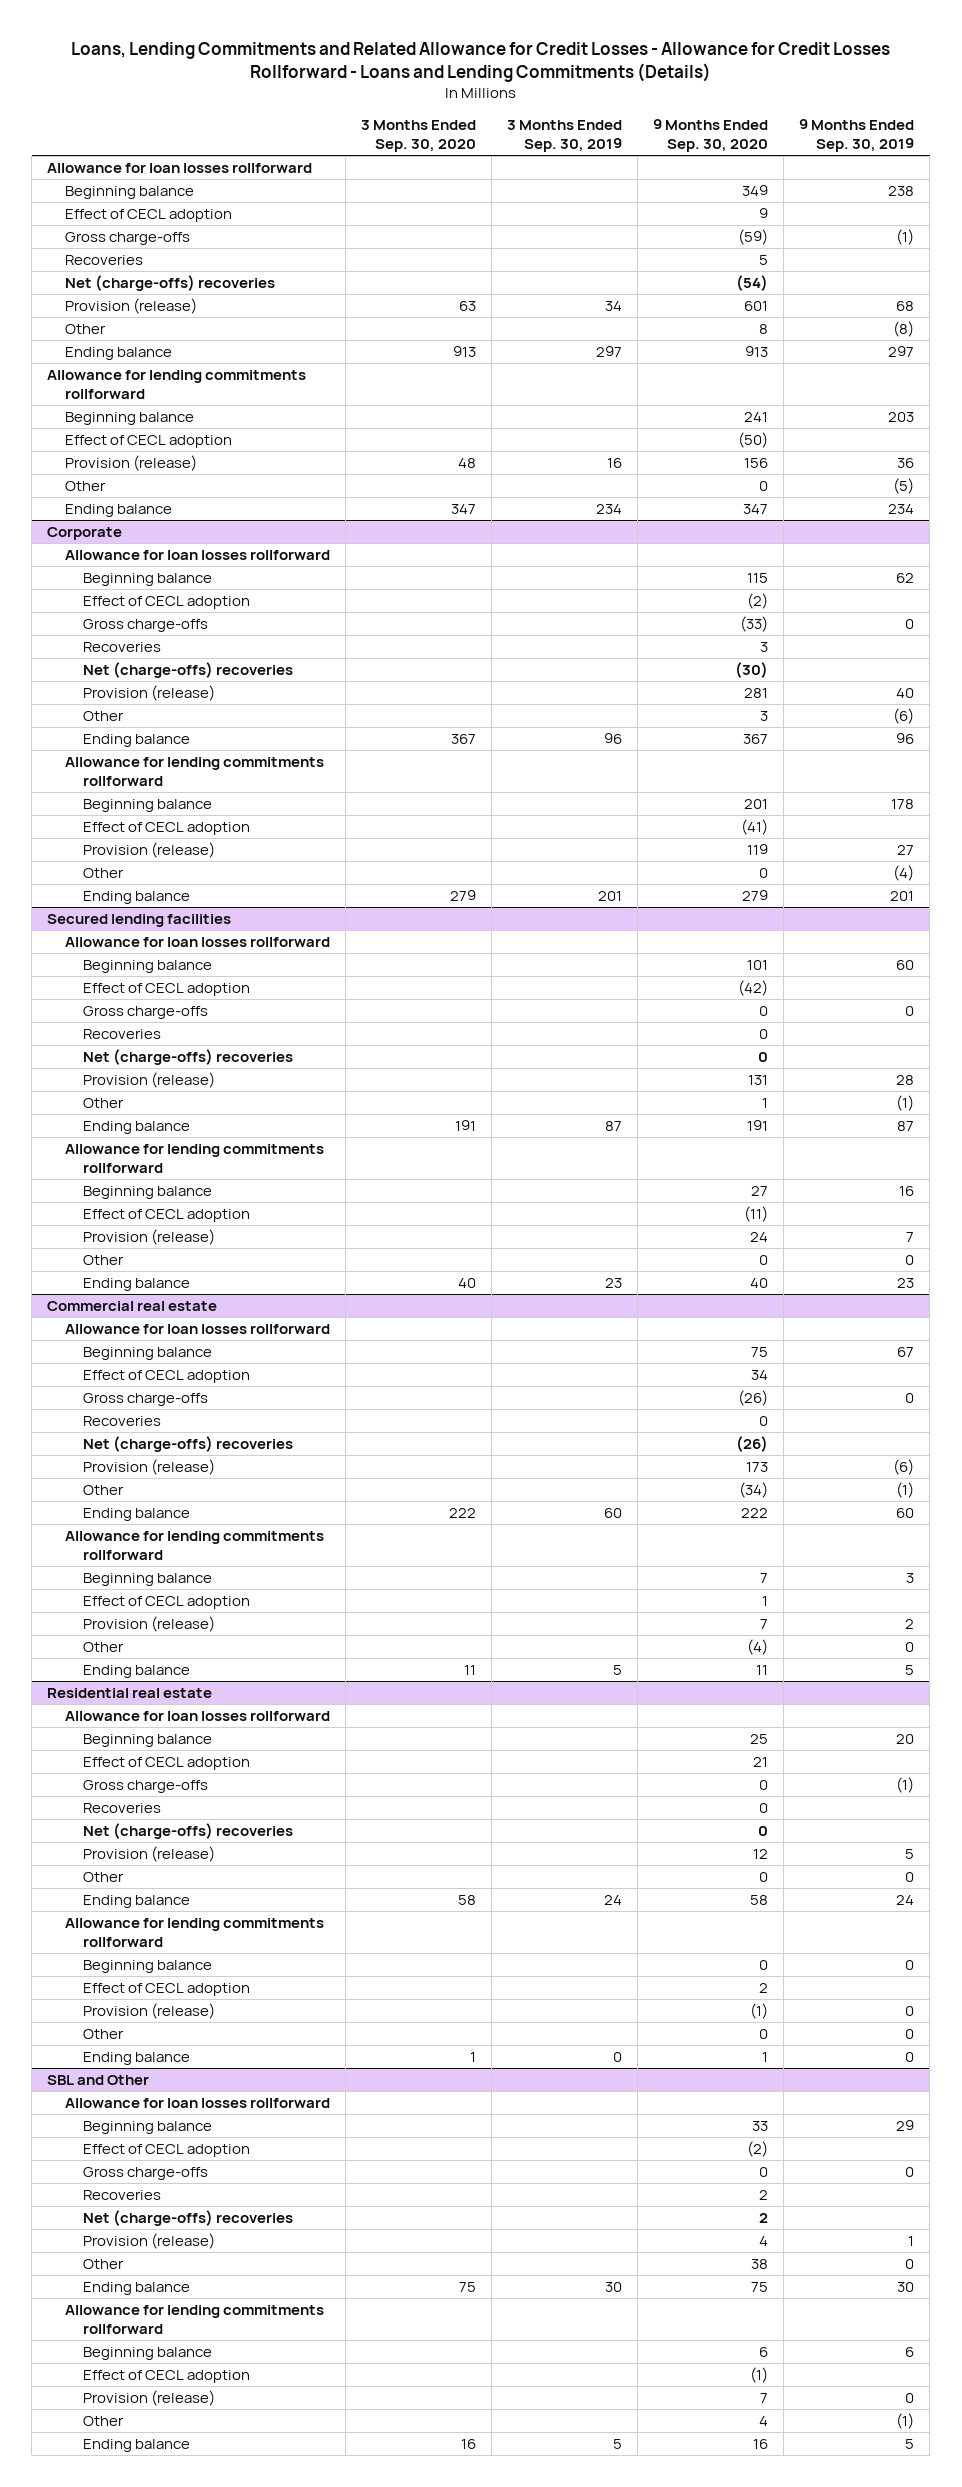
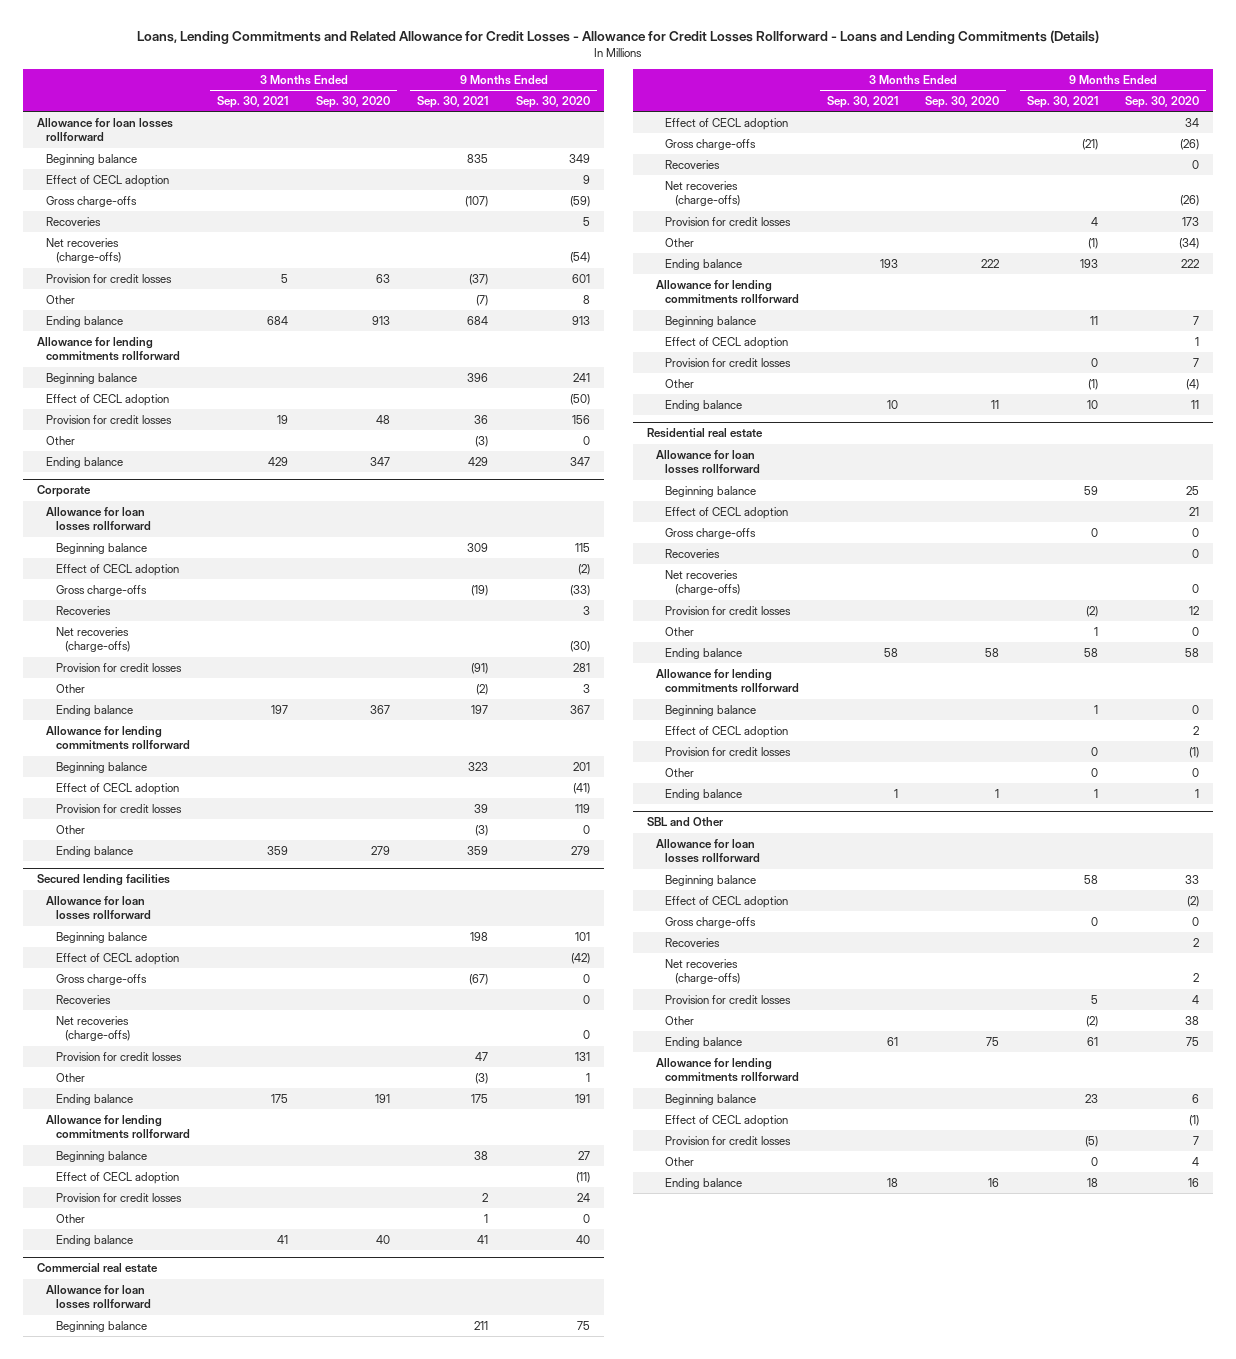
- | 3 Months Ended Sep. 30, 2020 | 3 Months Ended Sep. 30, 2019 | 9 Months Ended Sep. 30, 2020 | 9 Months Ended Sep. 30, 2019
+ | 3 Months Ended Sep. 30, 2021 | 3 Months Ended Sep. 30, 2020 | 9 Months Ended Sep. 30, 2021 | 9 Months Ended Sep. 30, 2020
- Net (charge-offs) recoveries | | | (54) |
- Provision (release) | 63 | 34 | 601 | 68
+ Net recoveries (charge-offs) | | | | (54)
+ Provision for credit losses | 5 | 63 | (37) | 601
- Provision (release) | 48 | 16 | 156 | 36
+ Provision for credit losses | 19 | 48 | 36 | 156
@ Corporate
- Net (charge-offs) recoveries | | | (30) |
- Provision (release) | | | 281 | 40
+ Net recoveries (charge-offs) | | | | (30)
+ Provision for credit losses | | | (91) | 281
- Provision (release) | | | 119 | 27
+ Provision for credit losses | | | 39 | 119
@ Secured lending facilities
- Net (charge-offs) recoveries | | | 0 |
- Provision (release) | | | 131 | 28
+ Net recoveries (charge-offs) | | | | 0
+ Provision for credit losses | | | 47 | 131
- Provision (release) | | | 24 | 7
+ Provision for credit losses | | | 2 | 24
@ Commercial real estate
- Net (charge-offs) recoveries | | | (26) |
- Provision (release) | | | 173 | (6)
+ Net recoveries (charge-offs) | | | | (26)
+ Provision for credit losses | | | 4 | 173
- Provision (release) | | | 7 | 2
+ Provision for credit losses | | | 0 | 7
@ Residential real estate
- Net (charge-offs) recoveries | | | 0 |
- Provision (release) | | | 12 | 5
+ Net recoveries (charge-offs) | | | | 0
+ Provision for credit losses | | | (2) | 12
- Provision (release) | | | (1) | 0
+ Provision for credit losses | | | 0 | (1)
@ SBL and Other
- Net (charge-offs) recoveries | | | 2 |
- Provision (release) | | | 4 | 1
+ Net recoveries (charge-offs) | | | | 2
+ Provision for credit losses | | | 5 | 4
- Provision (release) | | | 7 | 0
+ Provision for credit losses | | | (5) | 7

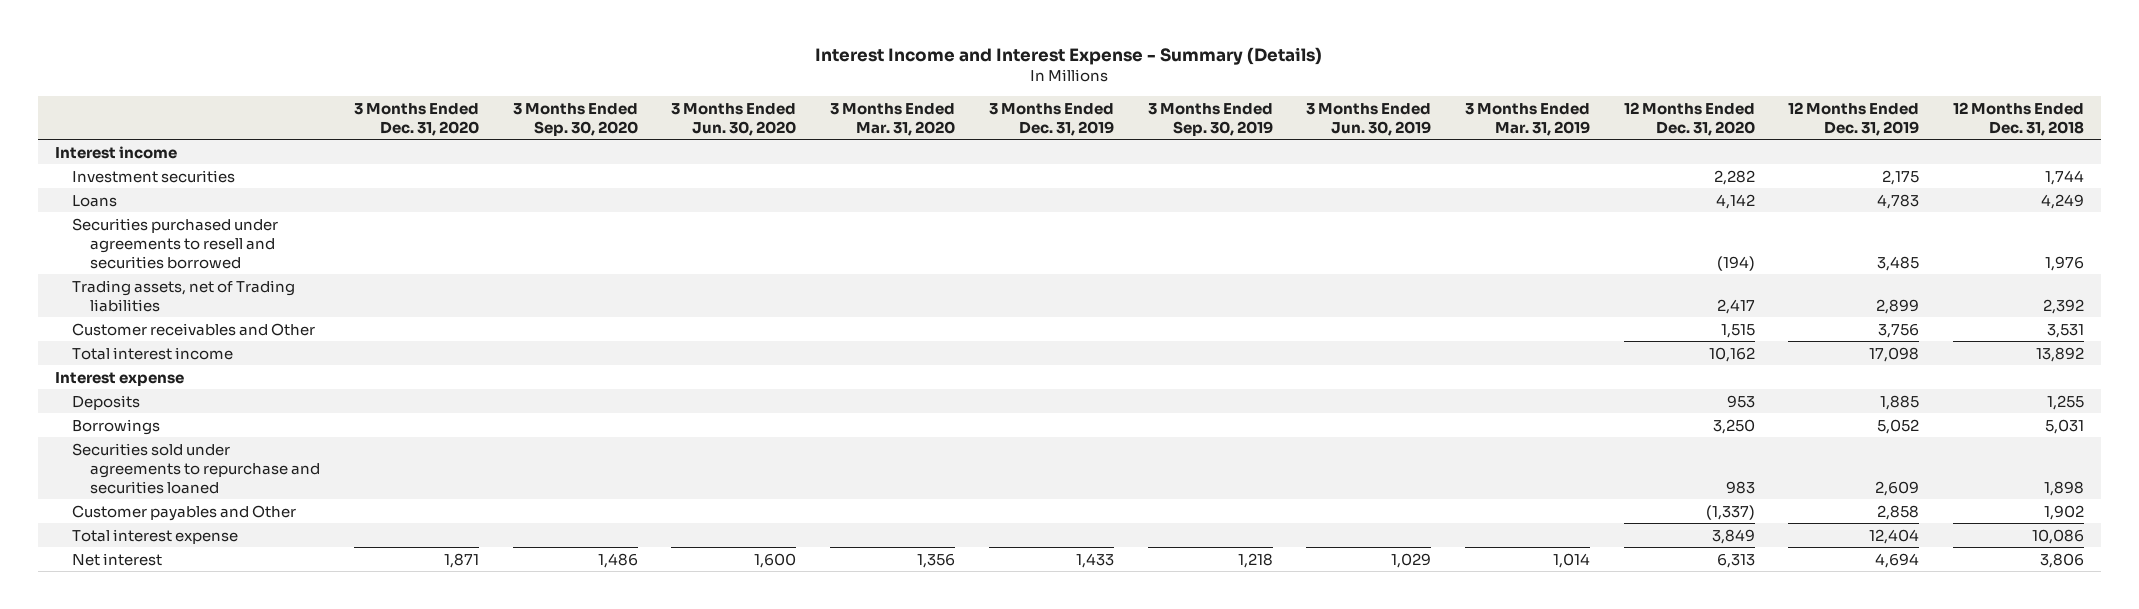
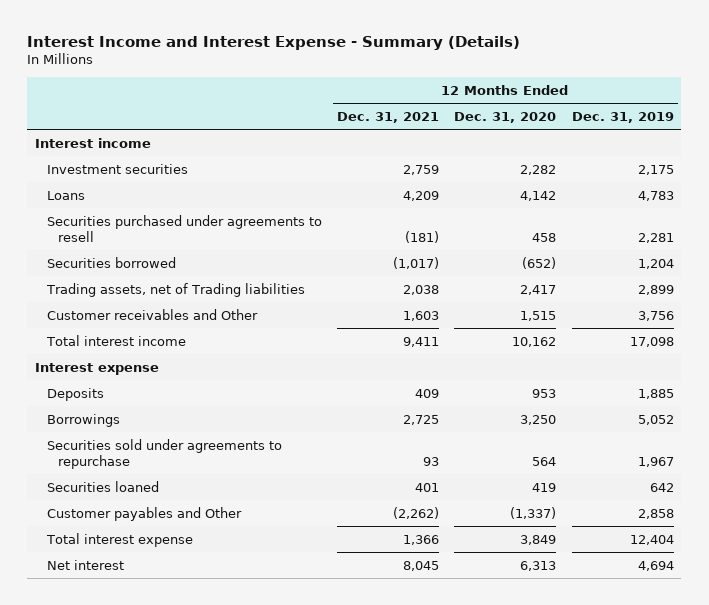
- | 3 Months Ended Dec. 31, 2020 | 3 Months Ended Sep. 30, 2020 | 3 Months Ended Jun. 30, 2020 | 3 Months Ended Mar. 31, 2020 | 3 Months Ended Dec. 31, 2019 | 3 Months Ended Sep. 30, 2019 | 3 Months Ended Jun. 30, 2019 | 3 Months Ended Mar. 31, 2019 | 12 Months Ended Dec. 31, 2020 | 12 Months Ended Dec. 31, 2019 | 12 Months Ended Dec. 31, 2018
+ | 12 Months Ended Dec. 31, 2021 | 12 Months Ended Dec. 31, 2020 | 12 Months Ended Dec. 31, 2019
- Securities purchased under agreements to resell and securities borrowed | | | | | | | | | (194) | 3,485 | 1,976
+ Securities purchased under agreements to resell | (181) | 458 | 2,281
+ Securities borrowed | (1,017) | (652) | 1,204
- Securities sold under agreements to repurchase and securities loaned | | | | | | | | | 983 | 2,609 | 1,898
+ Securities sold under agreements to repurchase | 93 | 564 | 1,967
+ Securities loaned | 401 | 419 | 642

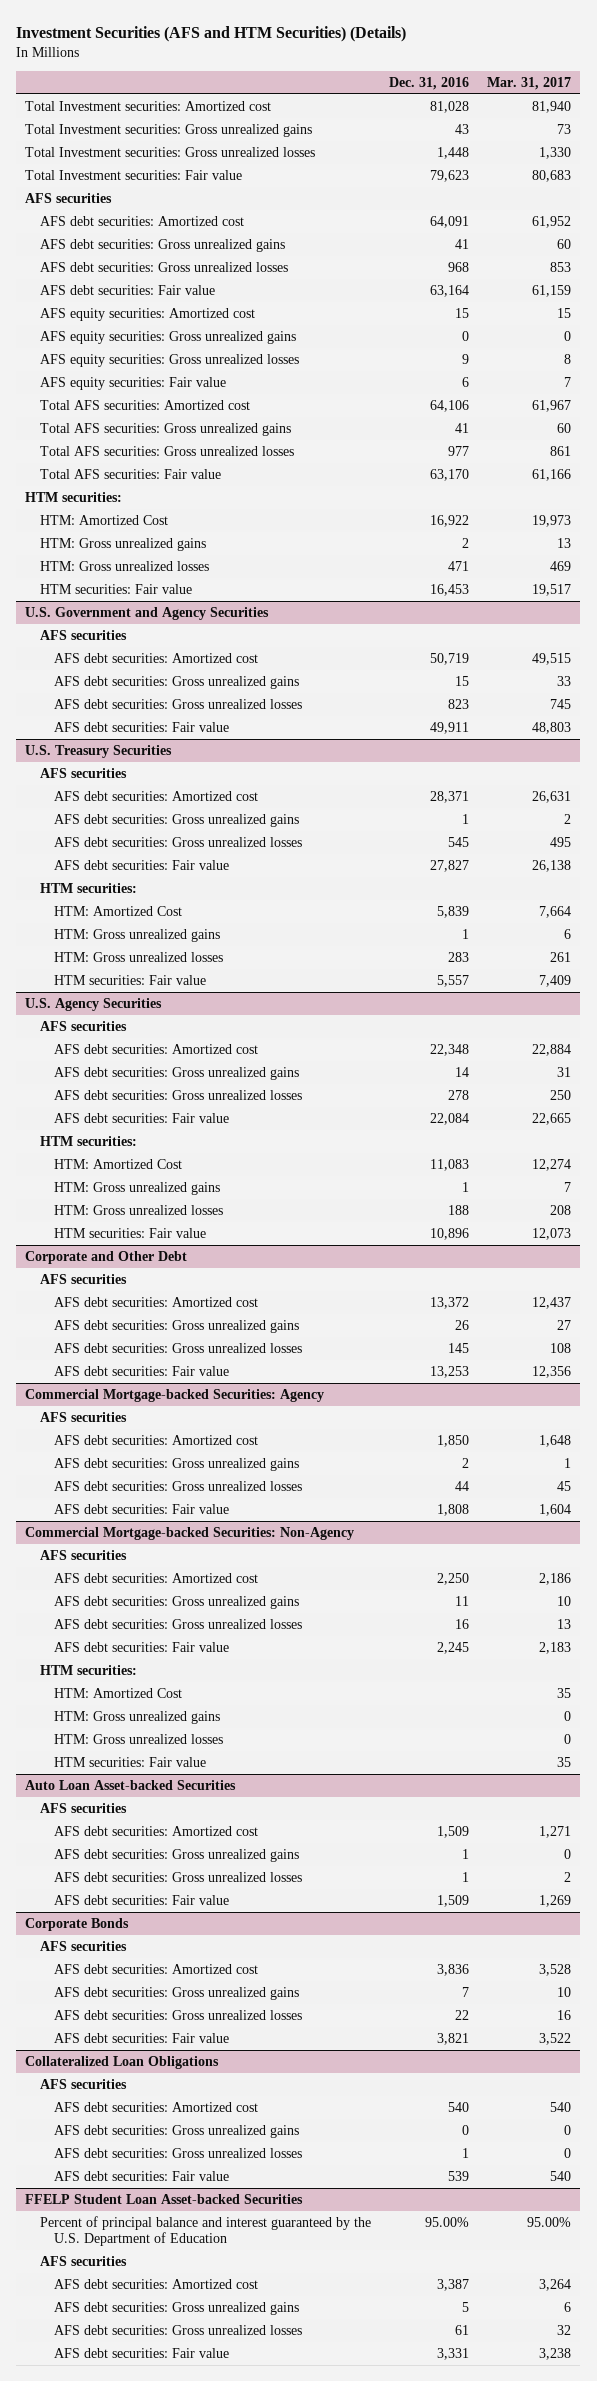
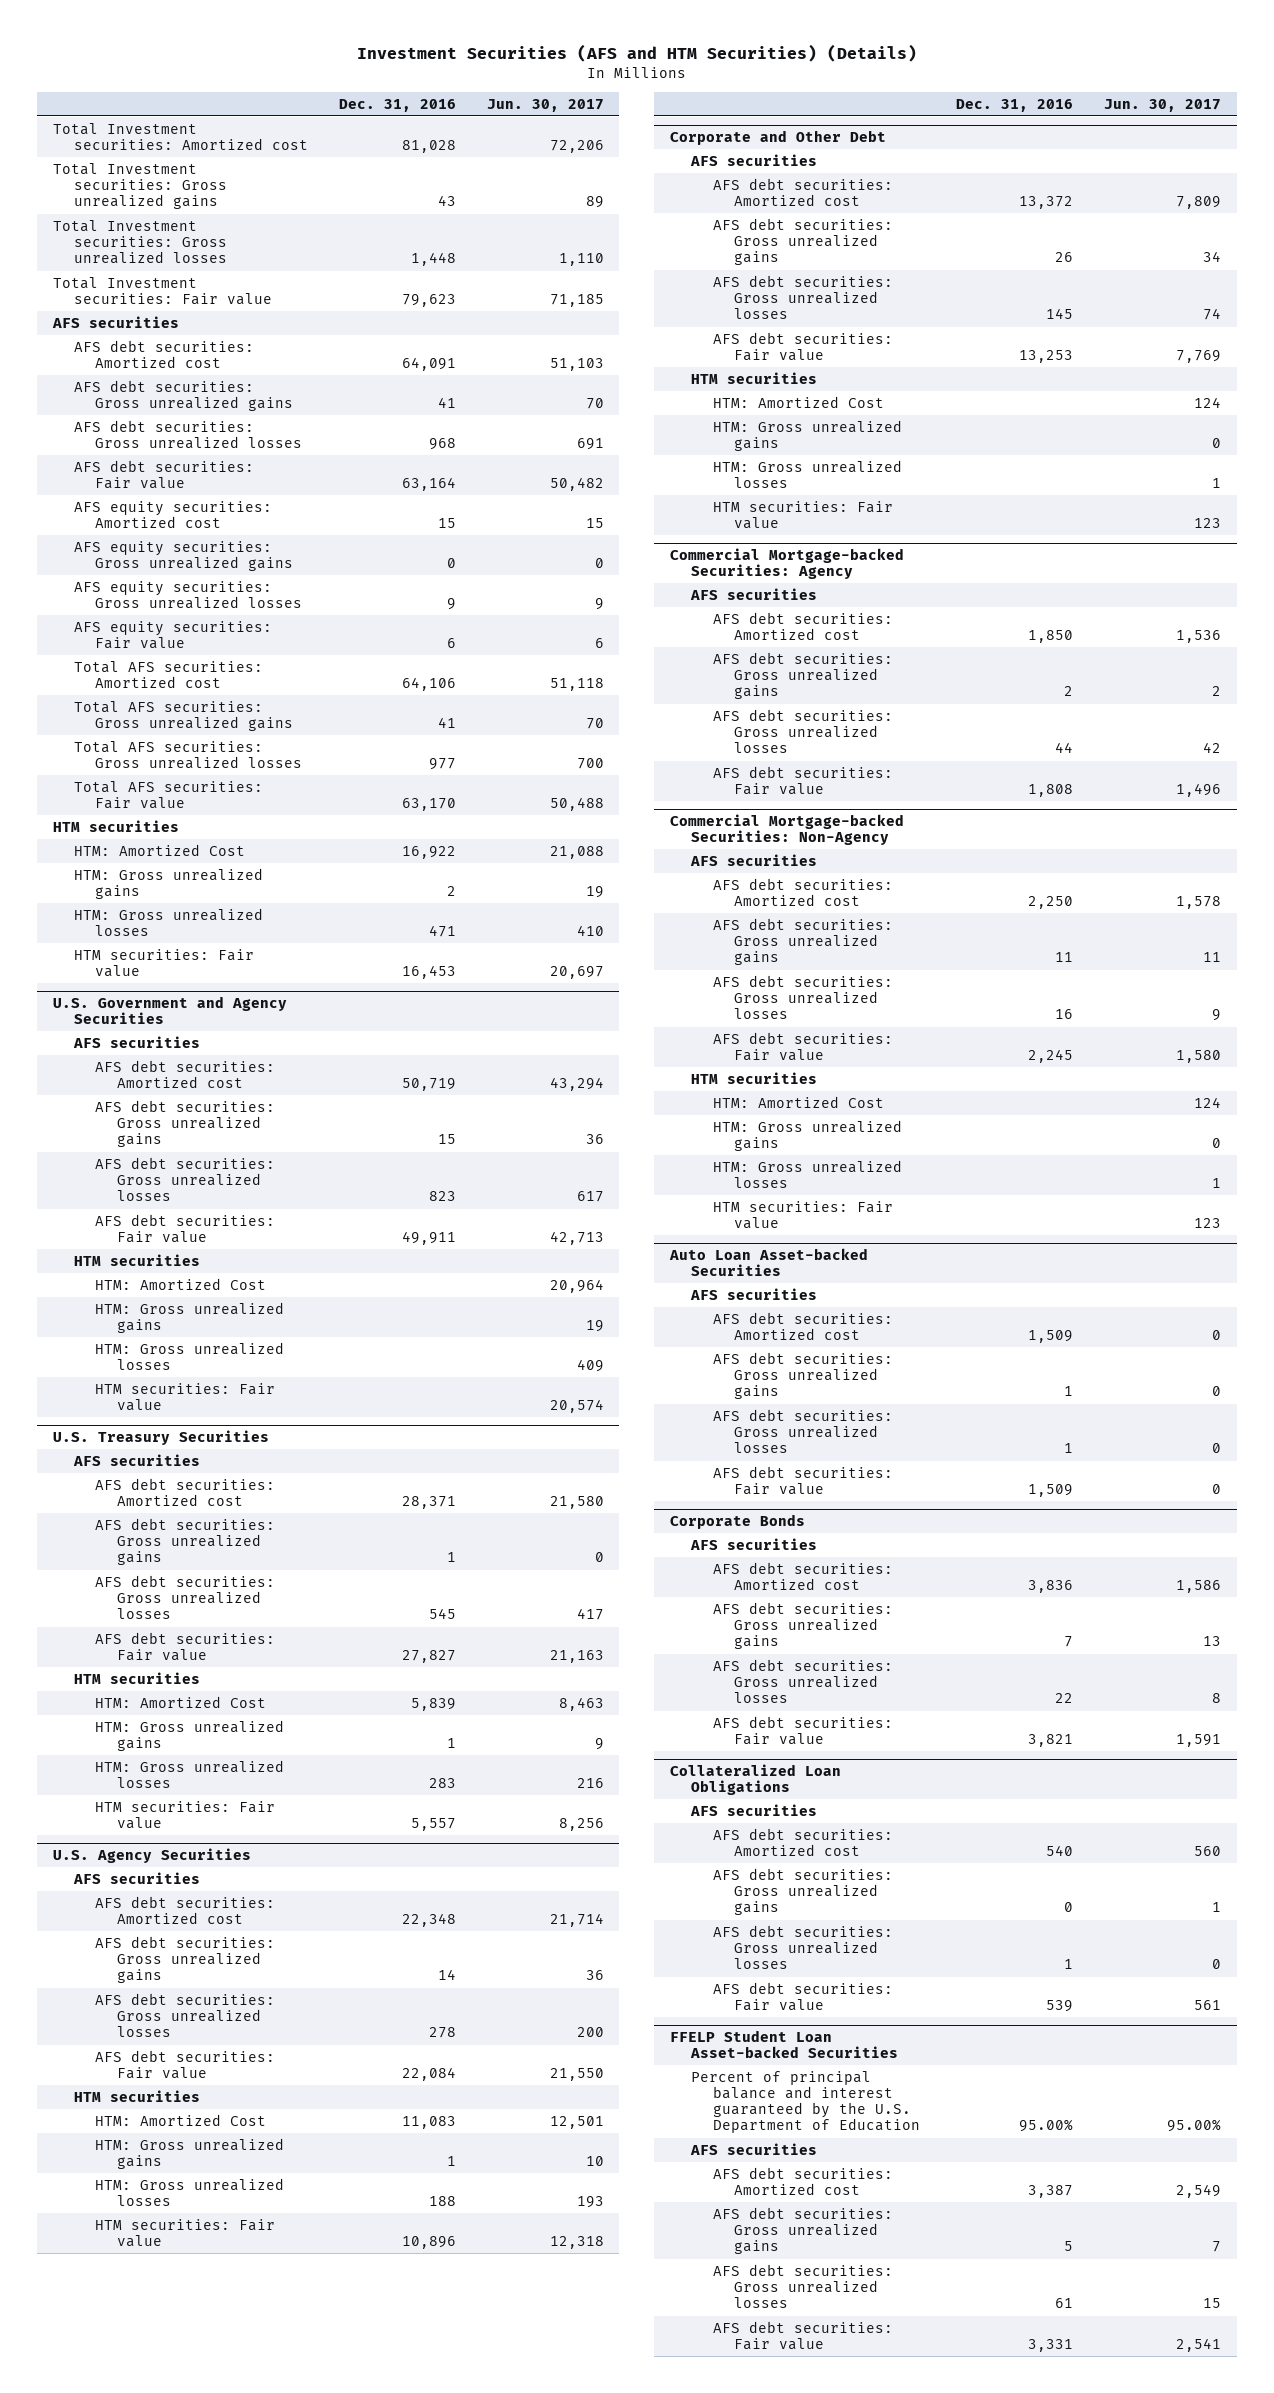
- | Dec. 31, 2016 | Mar. 31, 2017
+ | Dec. 31, 2016 | Jun. 30, 2017
- HTM securities:
+ HTM securities
@ U.S. Government and Agency Securities
+ HTM securities
+ HTM: Amortized Cost | | 20,964
+ HTM: Gross unrealized gains | | 19
+ HTM: Gross unrealized losses | | 409
+ HTM securities: Fair value | | 20,574
@ U.S. Treasury Securities
- HTM securities:
+ HTM securities
@ U.S. Agency Securities
- HTM securities:
+ HTM securities
@ Corporate and Other Debt
+ HTM securities
+ HTM: Amortized Cost | | 124
+ HTM: Gross unrealized gains | | 0
+ HTM: Gross unrealized losses | | 1
+ HTM securities: Fair value | | 123
@ Commercial Mortgage-backed Securities: Non-Agency
- HTM securities:
+ HTM securities

